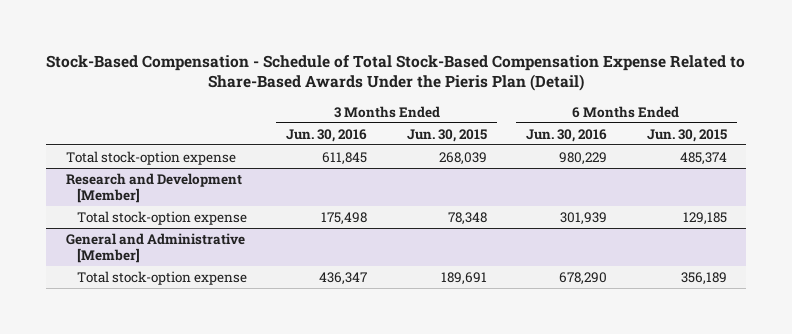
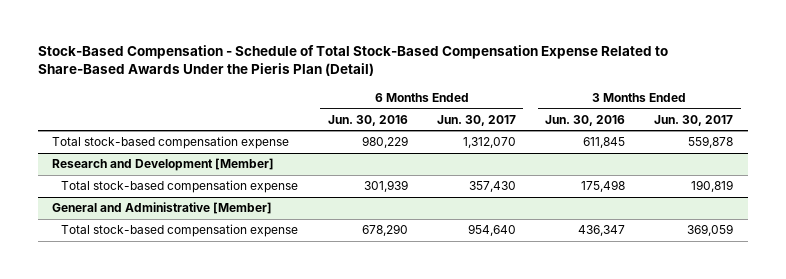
- | 3 Months Ended Jun. 30, 2016 | 3 Months Ended Jun. 30, 2015 | 6 Months Ended Jun. 30, 2016 | 6 Months Ended Jun. 30, 2015
+ | 6 Months Ended Jun. 30, 2016 | 6 Months Ended Jun. 30, 2017 | 3 Months Ended Jun. 30, 2016 | 3 Months Ended Jun. 30, 2017
- Total stock-option expense | 611,845 | 268,039 | 980,229 | 485,374
+ Total stock-based compensation expense | 980,229 | 1,312,070 | 611,845 | 559,878
@ Research and Development [Member]
- Total stock-option expense | 175,498 | 78,348 | 301,939 | 129,185
+ Total stock-based compensation expense | 301,939 | 357,430 | 175,498 | 190,819
@ General and Administrative [Member]
- Total stock-option expense | 436,347 | 189,691 | 678,290 | 356,189
+ Total stock-based compensation expense | 678,290 | 954,640 | 436,347 | 369,059

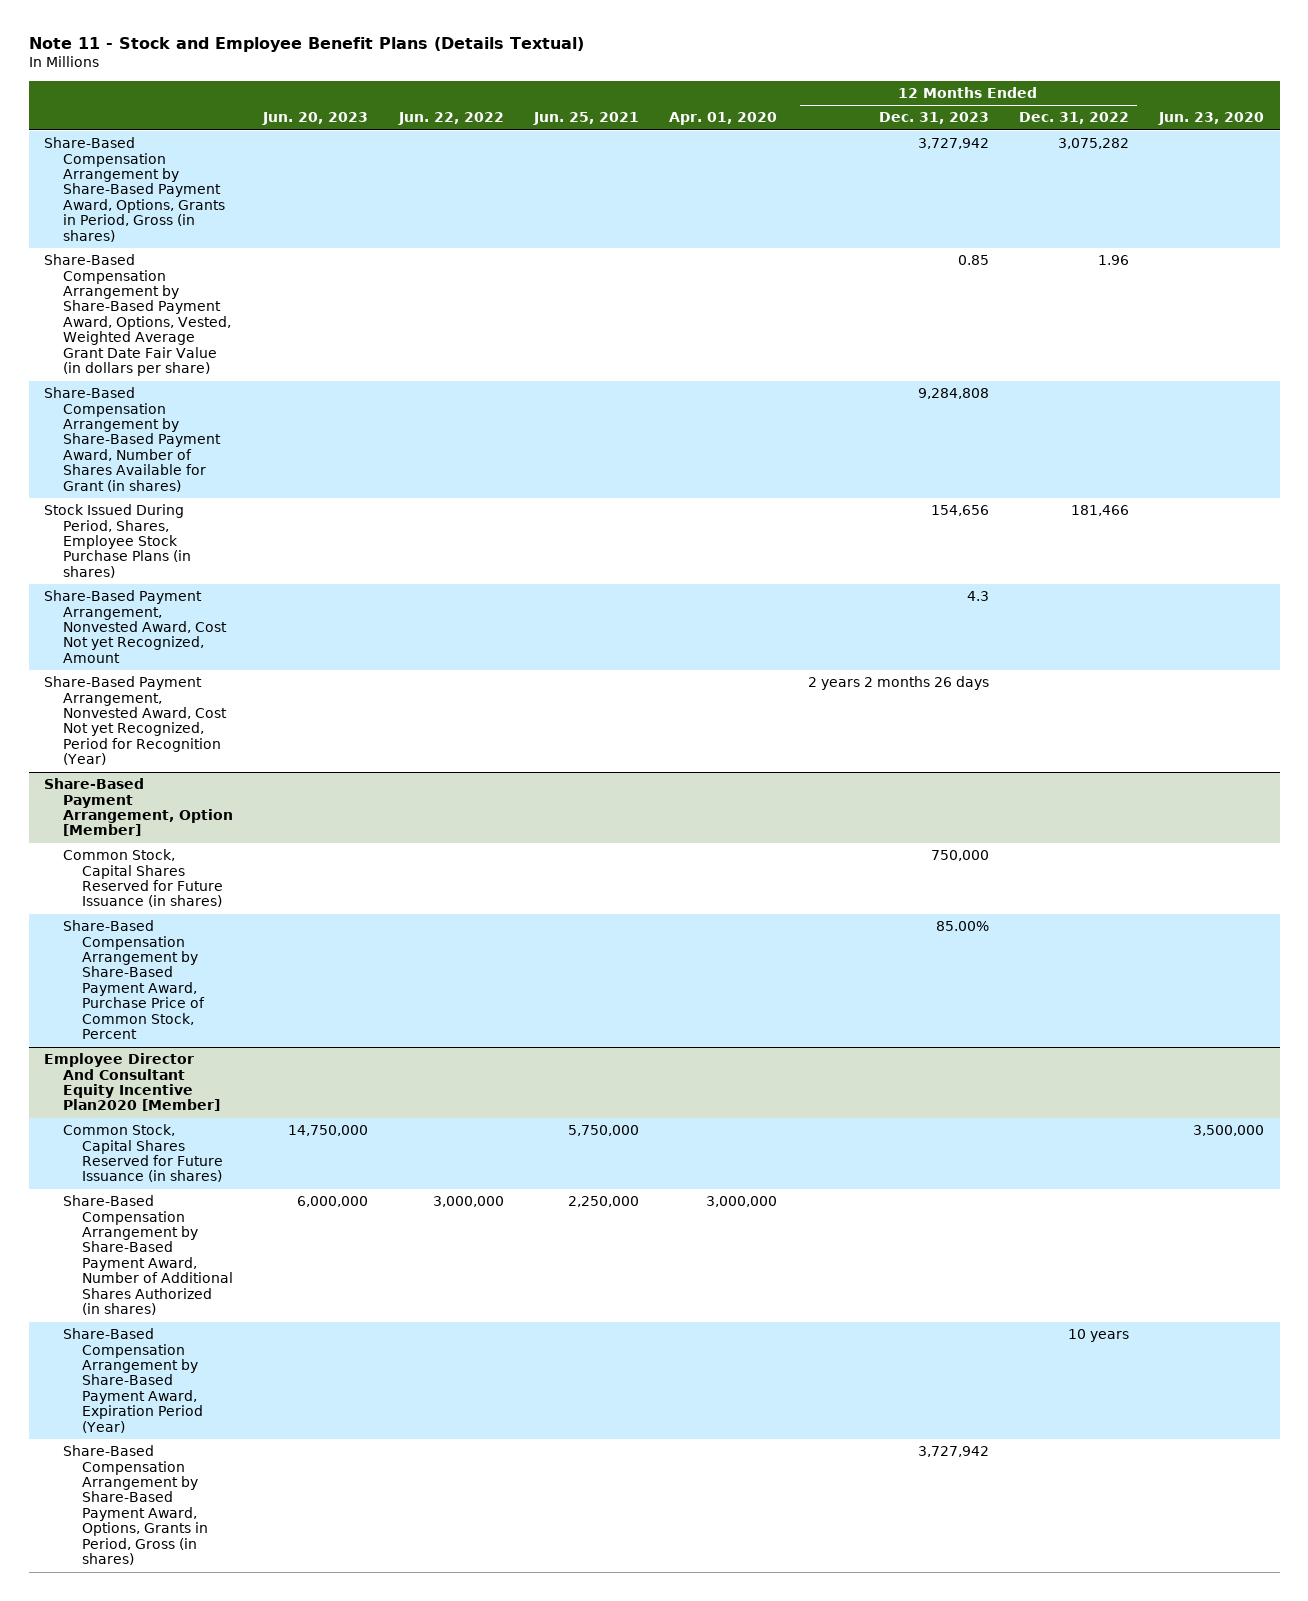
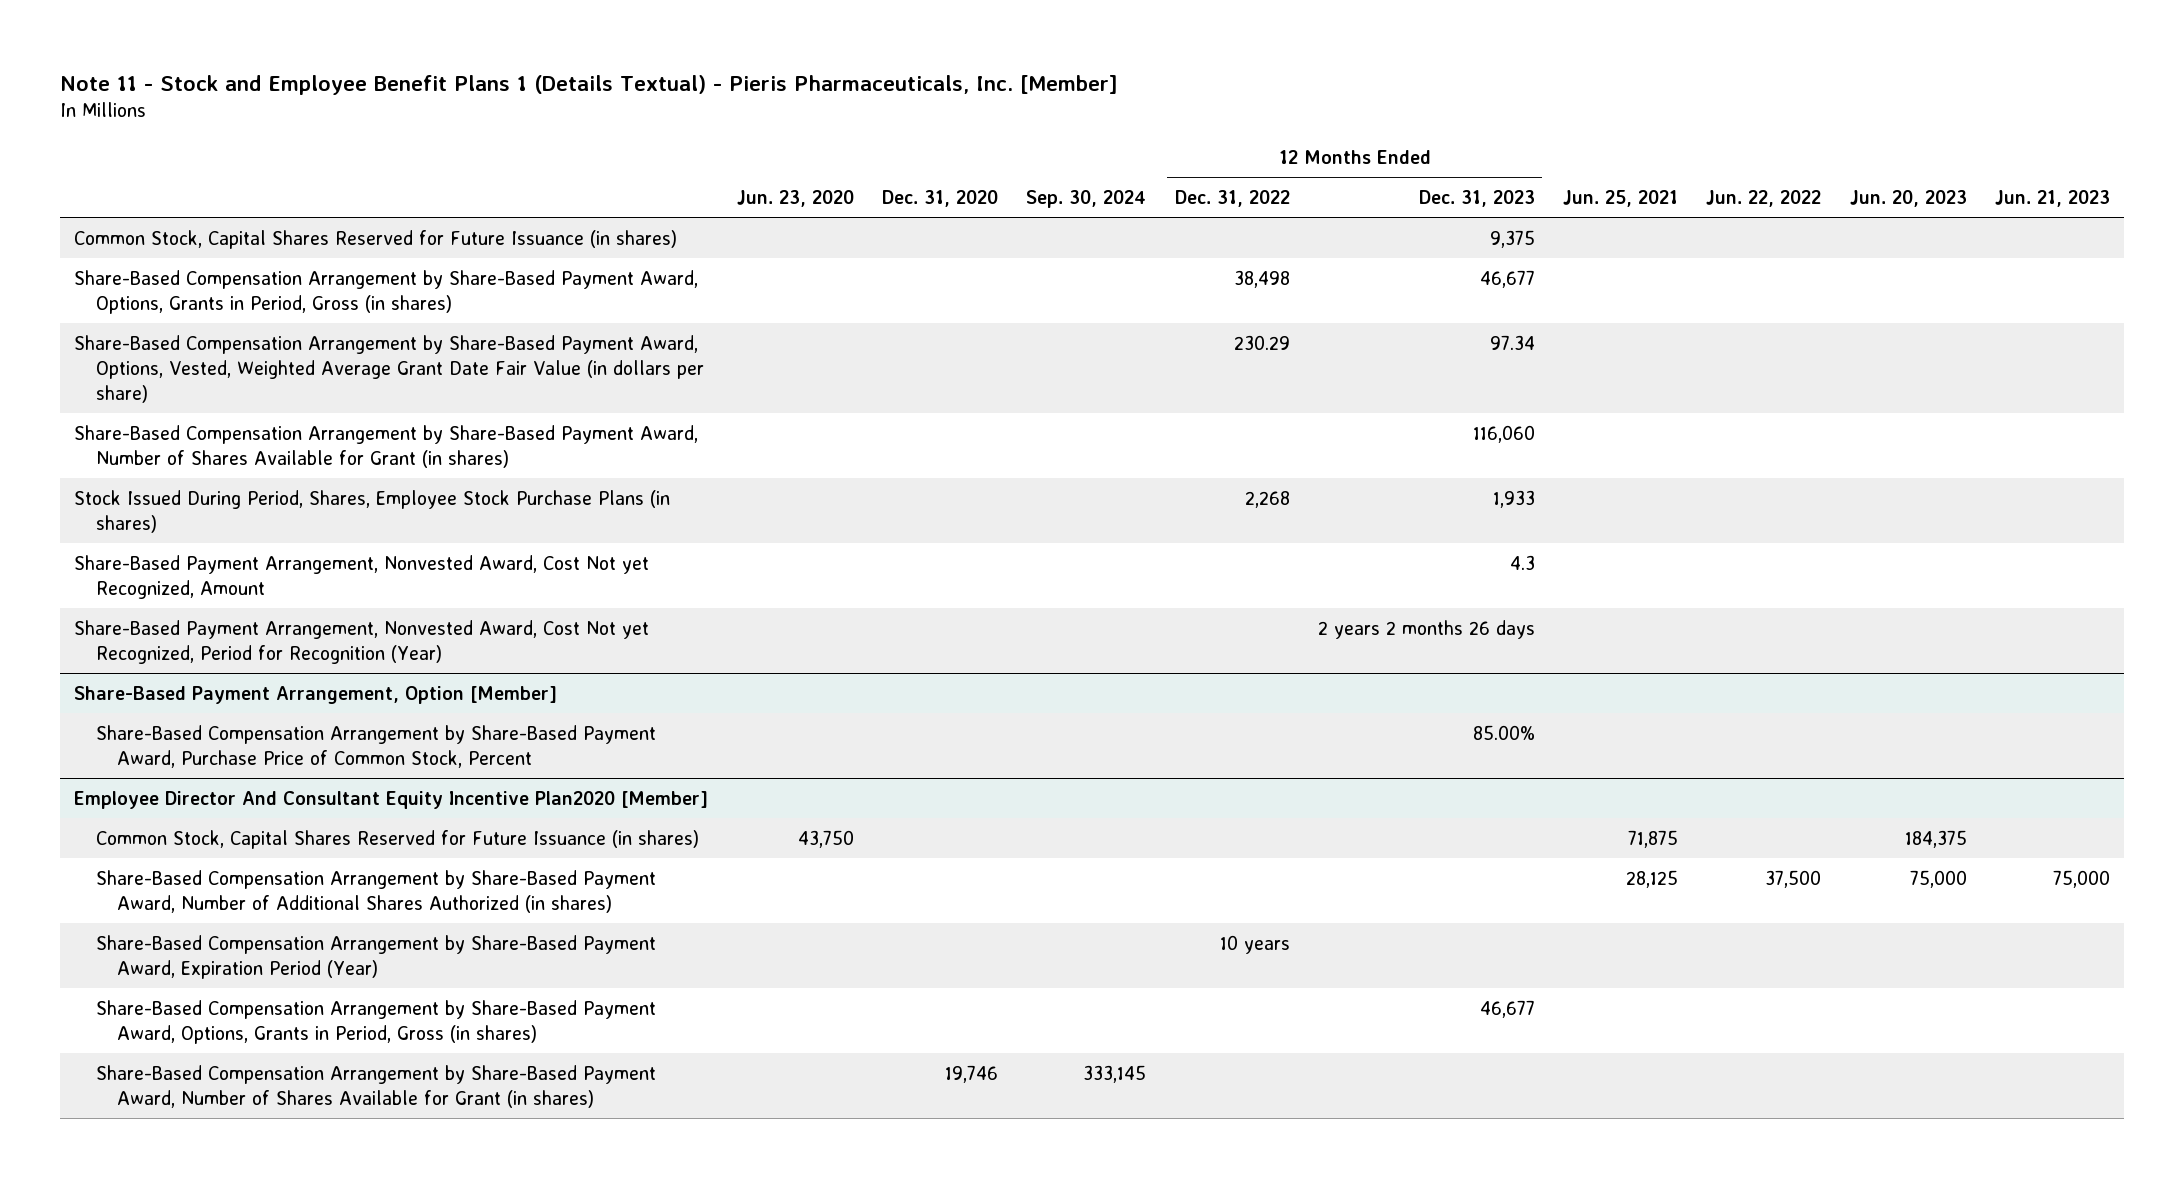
- Note 11 - Stock and Employee Benefit Plans (Details Textual)
+ Note 11 - Stock and Employee Benefit Plans 1 (Details Textual) - Pieris Pharmaceuticals, Inc. [Member]
- | Jun. 20, 2023 | Jun. 22, 2022 | Jun. 25, 2021 | Apr. 01, 2020 | 12 Months Ended Dec. 31, 2023 | 12 Months Ended Dec. 31, 2022 | Jun. 23, 2020
+ | Jun. 23, 2020 | Dec. 31, 2020 | Sep. 30, 2024 | 12 Months Ended Dec. 31, 2022 | 12 Months Ended Dec. 31, 2023 | Jun. 25, 2021 | Jun. 22, 2022 | Jun. 20, 2023 | Jun. 21, 2023
- Share-Based Compensation Arrangement by Share-Based Payment Award, Options, Grants in Period, Gross (in shares) | | | | | 3,727,942 | 3,075,282 |
- Share-Based Compensation Arrangement by Share-Based Payment Award, Options, Vested, Weighted Average Grant Date Fair Value (in dollars per share) | | | | | 0.85 | 1.96 |
- Share-Based Compensation Arrangement by Share-Based Payment Award, Number of Shares Available for Grant (in shares) | | | | | 9,284,808 | |
- Stock Issued During Period, Shares, Employee Stock Purchase Plans (in shares) | | | | | 154,656 | 181,466 |
+ Common Stock, Capital Shares Reserved for Future Issuance (in shares) | | | | | 9,375 | | | |
+ Share-Based Compensation Arrangement by Share-Based Payment Award, Options, Grants in Period, Gross (in shares) | | | | 38,498 | 46,677 | | | |
+ Share-Based Compensation Arrangement by Share-Based Payment Award, Options, Vested, Weighted Average Grant Date Fair Value (in dollars per share) | | | | 230.29 | 97.34 | | | |
+ Share-Based Compensation Arrangement by Share-Based Payment Award, Number of Shares Available for Grant (in shares) | | | | | 116,060 | | | |
+ Stock Issued During Period, Shares, Employee Stock Purchase Plans (in shares) | | | | 2,268 | 1,933 | | | |
@ Share-Based Payment Arrangement, Option [Member]
- Common Stock, Capital Shares Reserved for Future Issuance (in shares) | | | | | 750,000 | |
@ Employee Director And Consultant Equity Incentive Plan2020 [Member]
- Common Stock, Capital Shares Reserved for Future Issuance (in shares) | 14,750,000 | | 5,750,000 | | | | 3,500,000
- Share-Based Compensation Arrangement by Share-Based Payment Award, Number of Additional Shares Authorized (in shares) | 6,000,000 | 3,000,000 | 2,250,000 | 3,000,000 | | |
+ Common Stock, Capital Shares Reserved for Future Issuance (in shares) | 43,750 | | | | | 71,875 | | 184,375 |
+ Share-Based Compensation Arrangement by Share-Based Payment Award, Number of Additional Shares Authorized (in shares) | | | | | | 28,125 | 37,500 | 75,000 | 75,000
- Share-Based Compensation Arrangement by Share-Based Payment Award, Options, Grants in Period, Gross (in shares) | | | | | 3,727,942 | |
+ Share-Based Compensation Arrangement by Share-Based Payment Award, Options, Grants in Period, Gross (in shares) | | | | | 46,677 | | | |
+ Share-Based Compensation Arrangement by Share-Based Payment Award, Number of Shares Available for Grant (in shares) | | 19,746 | 333,145 | | | | | |

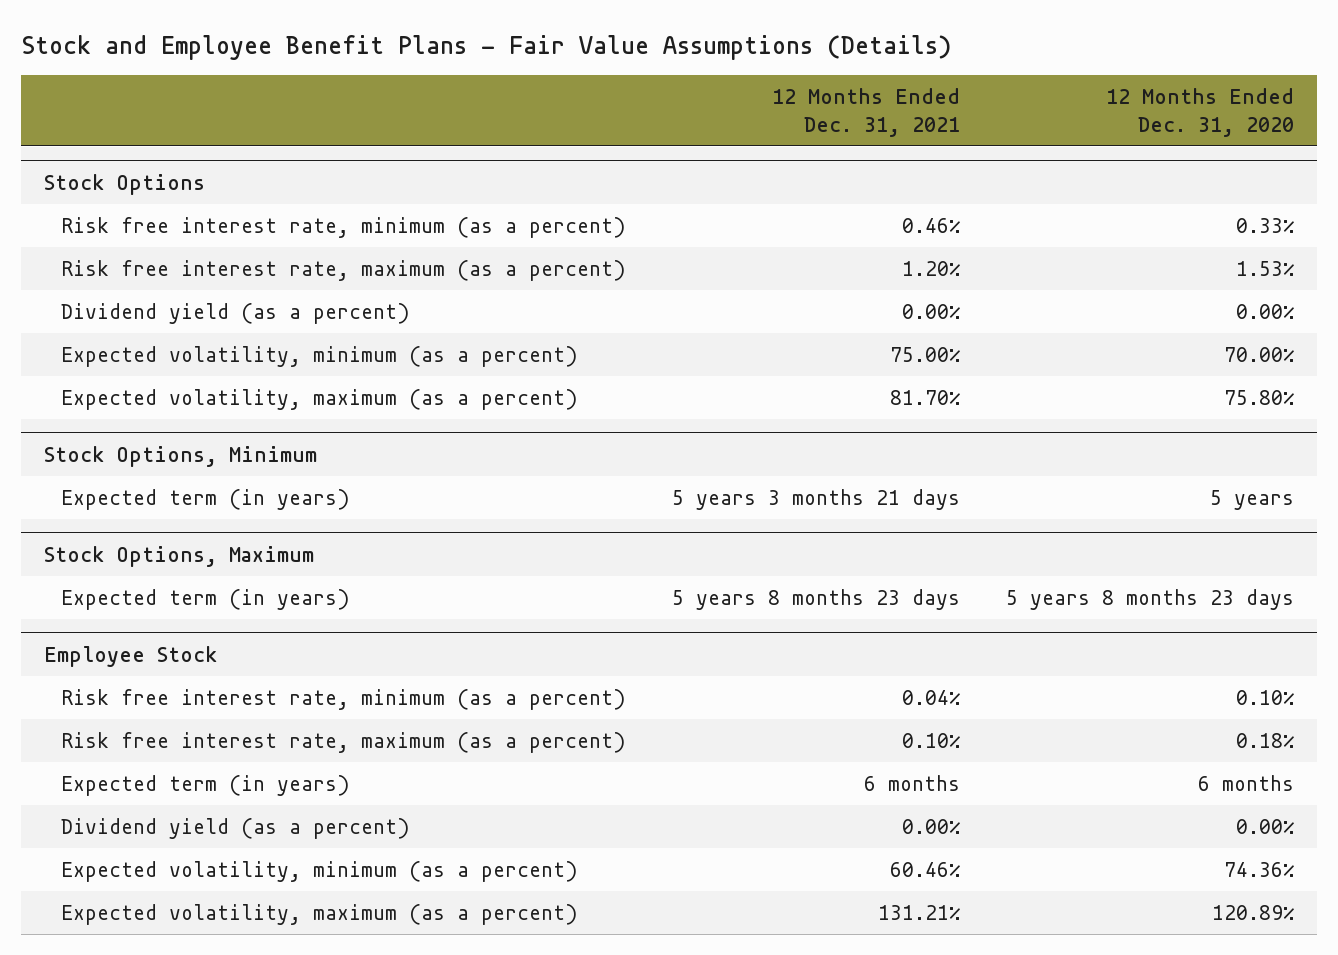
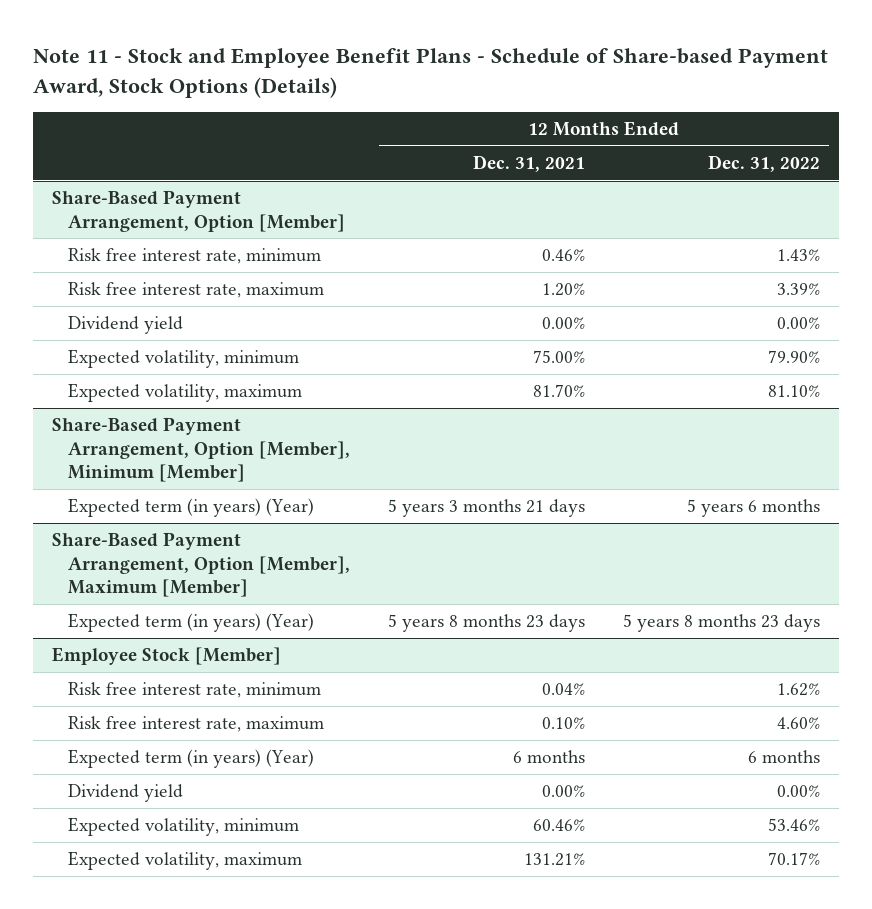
- Stock and Employee Benefit Plans - Fair Value Assumptions (Details)
+ Note 11 - Stock and Employee Benefit Plans - Schedule of Share-based Payment Award, Stock Options (Details)
- | 12 Months Ended Dec. 31, 2021 | 12 Months Ended Dec. 31, 2020
+ | 12 Months Ended Dec. 31, 2021 | 12 Months Ended Dec. 31, 2022
- Stock Options
- Risk free interest rate, minimum (as a percent) | 0.46% | 0.33%
- Risk free interest rate, maximum (as a percent) | 1.20% | 1.53%
- Dividend yield (as a percent) | 0.00% | 0.00%
- Expected volatility, minimum (as a percent) | 75.00% | 70.00%
- Expected volatility, maximum (as a percent) | 81.70% | 75.80%
- Stock Options, Minimum
- Expected term (in years) | 5 years 3 months 21 days | 5 years
- Stock Options, Maximum
- Expected term (in years) | 5 years 8 months 23 days | 5 years 8 months 23 days
- Employee Stock
- Risk free interest rate, minimum (as a percent) | 0.04% | 0.10%
- Risk free interest rate, maximum (as a percent) | 0.10% | 0.18%
- Expected term (in years) | 6 months | 6 months
- Dividend yield (as a percent) | 0.00% | 0.00%
- Expected volatility, minimum (as a percent) | 60.46% | 74.36%
- Expected volatility, maximum (as a percent) | 131.21% | 120.89%
+ Share-Based Payment Arrangement, Option [Member]
+ Risk free interest rate, minimum | 0.46% | 1.43%
+ Risk free interest rate, maximum | 1.20% | 3.39%
+ Dividend yield | 0.00% | 0.00%
+ Expected volatility, minimum | 75.00% | 79.90%
+ Expected volatility, maximum | 81.70% | 81.10%
+ Share-Based Payment Arrangement, Option [Member], Minimum [Member]
+ Expected term (in years) (Year) | 5 years 3 months 21 days | 5 years 6 months
+ Share-Based Payment Arrangement, Option [Member], Maximum [Member]
+ Expected term (in years) (Year) | 5 years 8 months 23 days | 5 years 8 months 23 days
+ Employee Stock [Member]
+ Risk free interest rate, minimum | 0.04% | 1.62%
+ Risk free interest rate, maximum | 0.10% | 4.60%
+ Expected term (in years) (Year) | 6 months | 6 months
+ Dividend yield | 0.00% | 0.00%
+ Expected volatility, minimum | 60.46% | 53.46%
+ Expected volatility, maximum | 131.21% | 70.17%

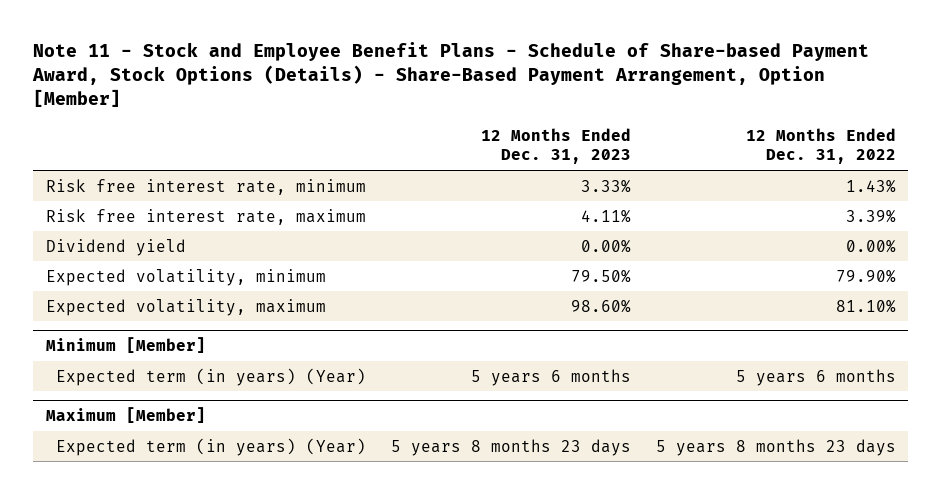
- Note 11 - Stock and Employee Benefit Plans - Schedule of Share-based Payment Award, Stock Options (Details)
+ Note 11 - Stock and Employee Benefit Plans - Schedule of Share-based Payment Award, Stock Options (Details) - Share-Based Payment Arrangement, Option [Member]
- | 12 Months Ended Dec. 31, 2021 | 12 Months Ended Dec. 31, 2022
+ | 12 Months Ended Dec. 31, 2023 | 12 Months Ended Dec. 31, 2022
- Share-Based Payment Arrangement, Option [Member]
- Share-Based Payment Arrangement, Option [Member], Minimum [Member]
+ Minimum [Member]
- Share-Based Payment Arrangement, Option [Member], Maximum [Member]
+ Maximum [Member]
- Employee Stock [Member]
- Risk free interest rate, minimum | 0.04% | 1.62%
- Risk free interest rate, maximum | 0.10% | 4.60%
- Expected term (in years) (Year) | 6 months | 6 months
- Dividend yield | 0.00% | 0.00%
- Expected volatility, minimum | 60.46% | 53.46%
- Expected volatility, maximum | 131.21% | 70.17%

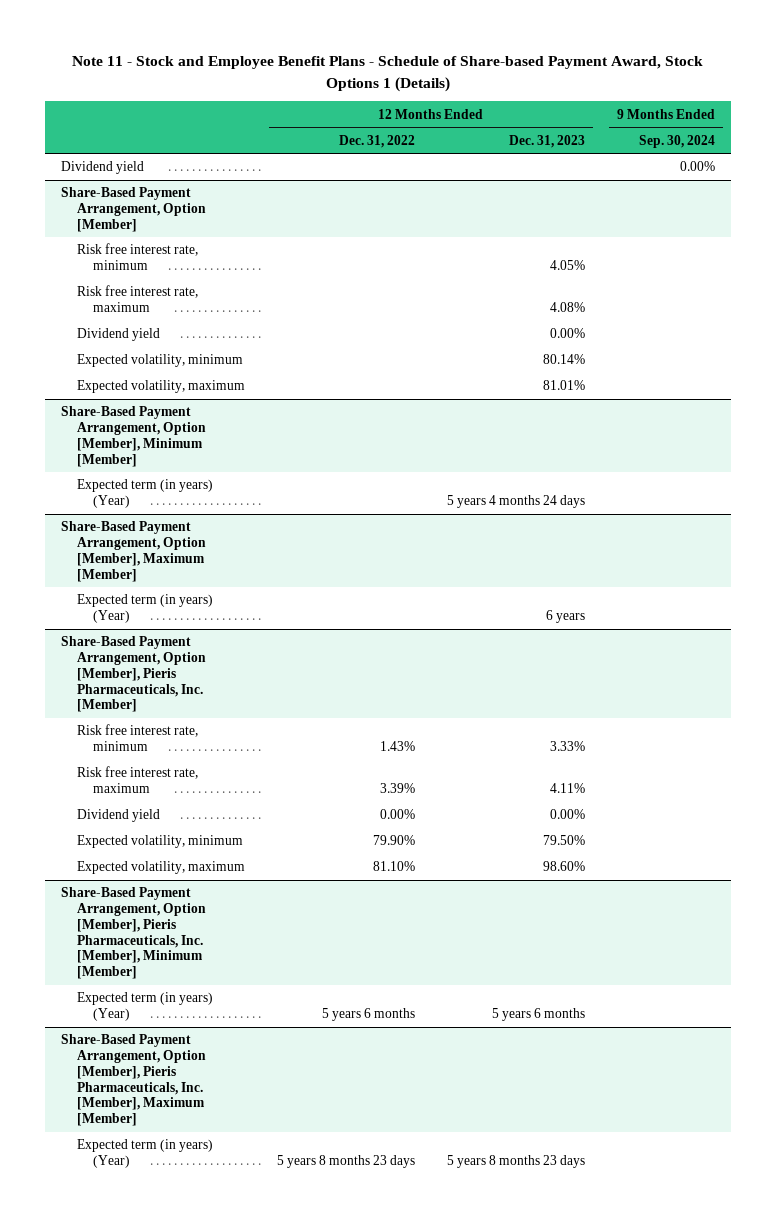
- Note 11 - Stock and Employee Benefit Plans - Schedule of Share-based Payment Award, Stock Options (Details) - Share-Based Payment Arrangement, Option [Member]
+ Note 11 - Stock and Employee Benefit Plans - Schedule of Share-based Payment Award, Stock Options 1 (Details)
- | 12 Months Ended Dec. 31, 2023 | 12 Months Ended Dec. 31, 2022
+ | 12 Months Ended Dec. 31, 2022 | 12 Months Ended Dec. 31, 2023 | 9 Months Ended Sep. 30, 2024
+ Dividend yield | | | 0.00%
+ Share-Based Payment Arrangement, Option [Member]
+ Risk free interest rate, minimum | | 4.05% |
+ Risk free interest rate, maximum | | 4.08% |
+ Dividend yield | | 0.00% |
+ Expected volatility, minimum | | 80.14% |
+ Expected volatility, maximum | | 81.01% |
+ Share-Based Payment Arrangement, Option [Member], Minimum [Member]
+ Expected term (in years) (Year) | | 5 years 4 months 24 days |
+ Share-Based Payment Arrangement, Option [Member], Maximum [Member]
+ Expected term (in years) (Year) | | 6 years |
+ Share-Based Payment Arrangement, Option [Member], Pieris Pharmaceuticals, Inc. [Member]
- Minimum [Member]
+ Share-Based Payment Arrangement, Option [Member], Pieris Pharmaceuticals, Inc. [Member], Minimum [Member]
- Maximum [Member]
+ Share-Based Payment Arrangement, Option [Member], Pieris Pharmaceuticals, Inc. [Member], Maximum [Member]

